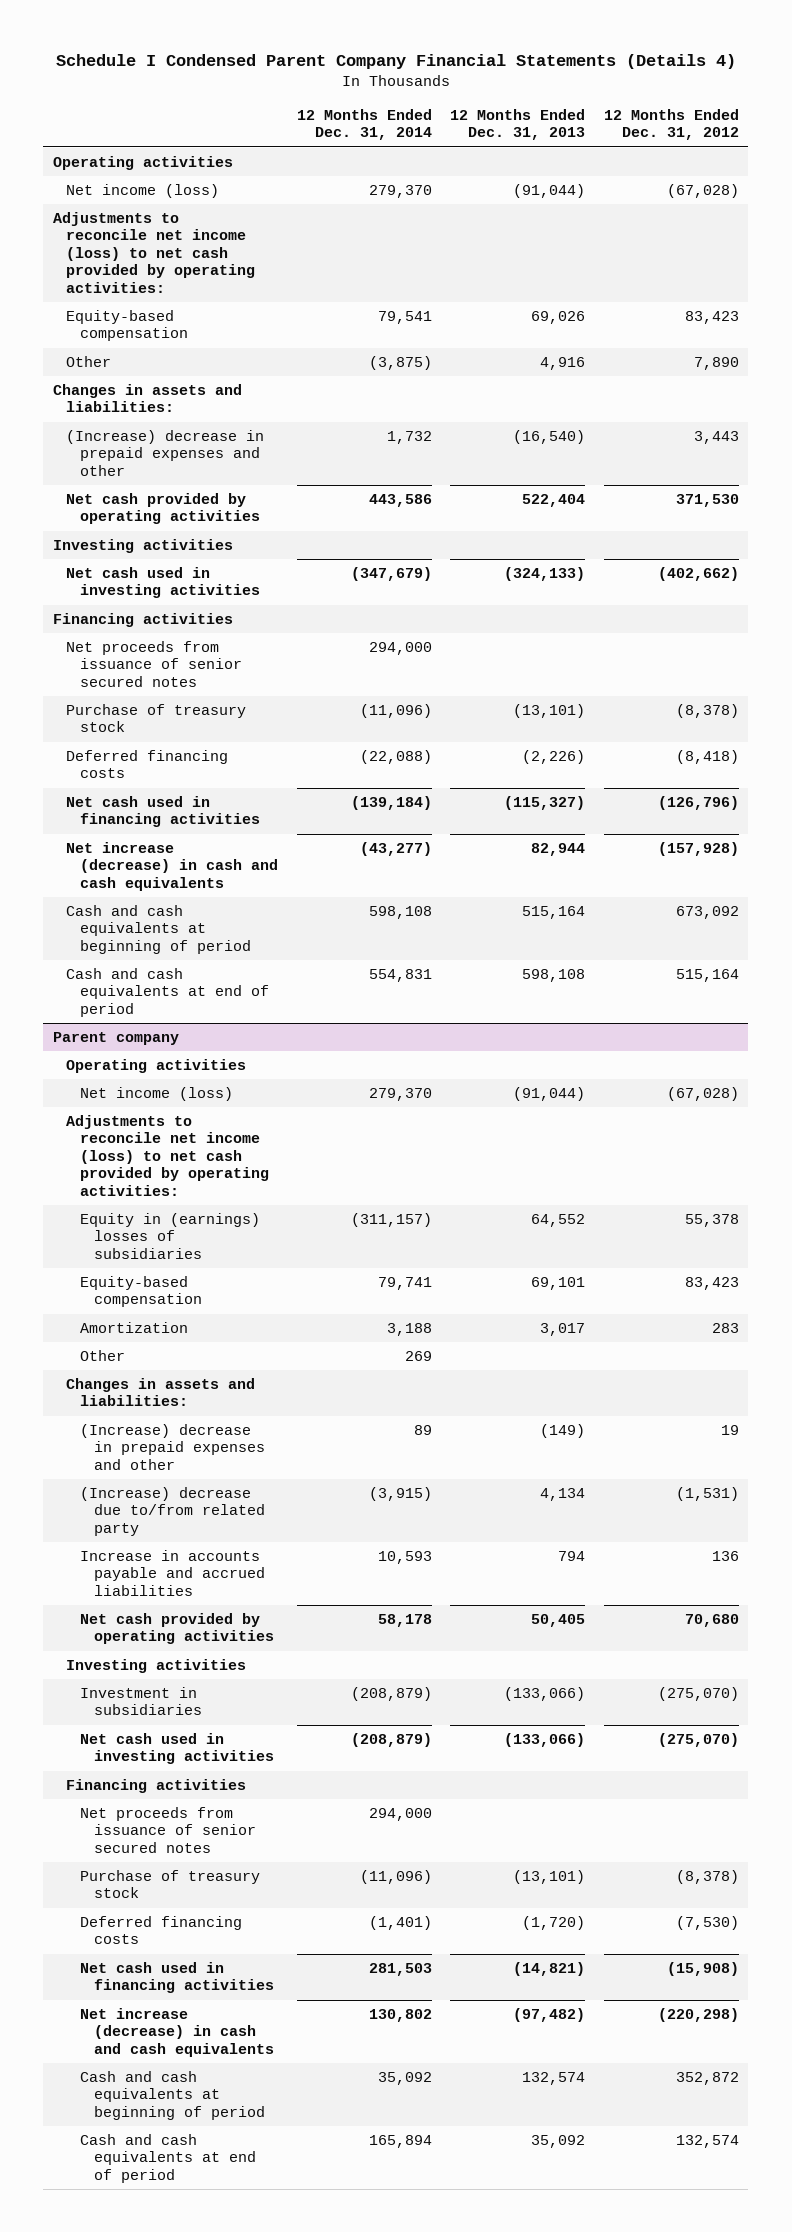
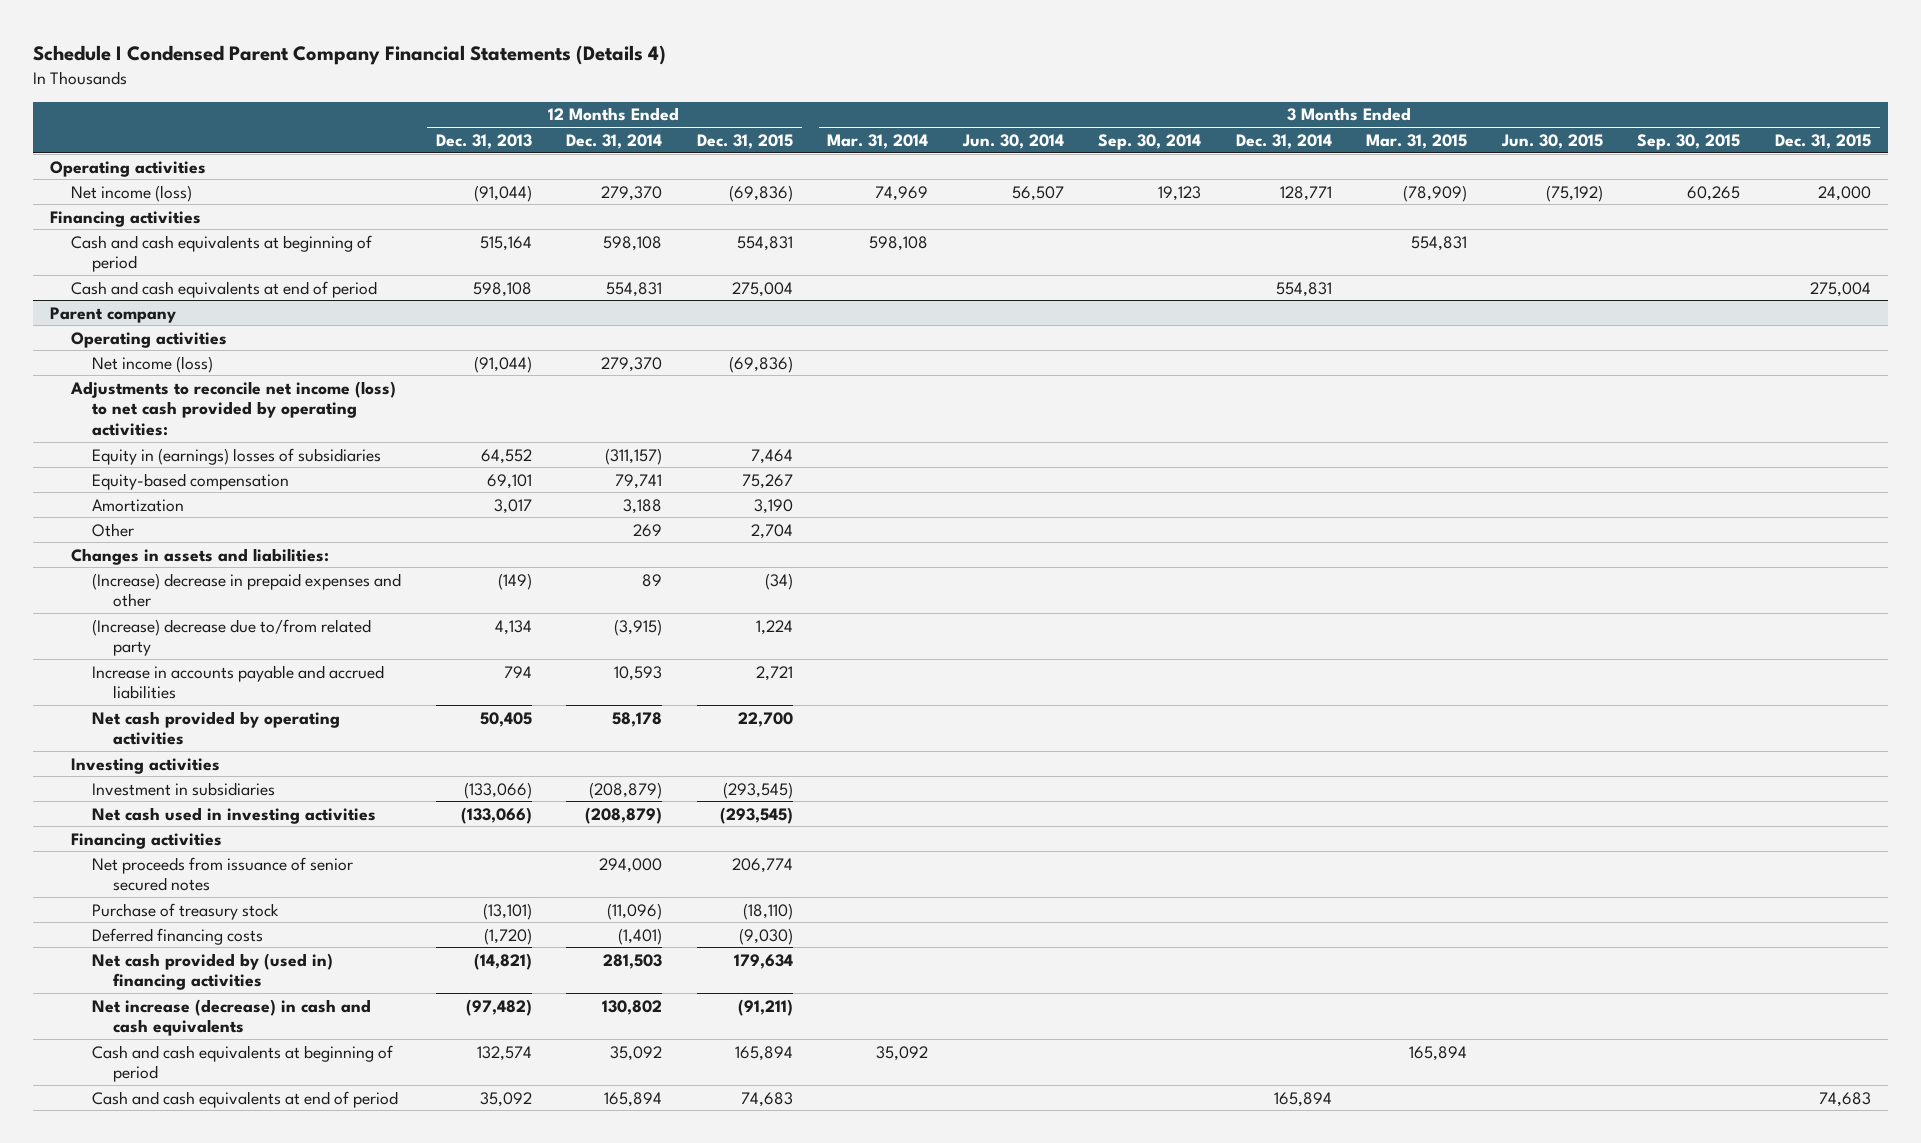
- | 12 Months Ended Dec. 31, 2014 | 12 Months Ended Dec. 31, 2013 | 12 Months Ended Dec. 31, 2012
+ | 12 Months Ended Dec. 31, 2013 | 12 Months Ended Dec. 31, 2014 | 12 Months Ended Dec. 31, 2015 | 3 Months Ended Mar. 31, 2014 | 3 Months Ended Jun. 30, 2014 | 3 Months Ended Sep. 30, 2014 | 3 Months Ended Dec. 31, 2014 | 3 Months Ended Mar. 31, 2015 | 3 Months Ended Jun. 30, 2015 | 3 Months Ended Sep. 30, 2015 | 3 Months Ended Dec. 31, 2015
- Adjustments to reconcile net income (loss) to net cash provided by operating activities:
- Equity-based compensation | 79,541 | 69,026 | 83,423
- Other | (3,875) | 4,916 | 7,890
- Changes in assets and liabilities:
- (Increase) decrease in prepaid expenses and other | 1,732 | (16,540) | 3,443
- Net cash provided by operating activities | 443,586 | 522,404 | 371,530
- Investing activities
- Net cash used in investing activities | (347,679) | (324,133) | (402,662)
- Net proceeds from issuance of senior secured notes | 294,000 | |
- Purchase of treasury stock | (11,096) | (13,101) | (8,378)
- Deferred financing costs | (22,088) | (2,226) | (8,418)
- Net cash used in financing activities | (139,184) | (115,327) | (126,796)
- Net increase (decrease) in cash and cash equivalents | (43,277) | 82,944 | (157,928)
@ Parent company
- Net cash used in financing activities | 281,503 | (14,821) | (15,908)
+ Net cash provided by (used in) financing activities | (14,821) | 281,503 | 179,634 | | | | | | | |

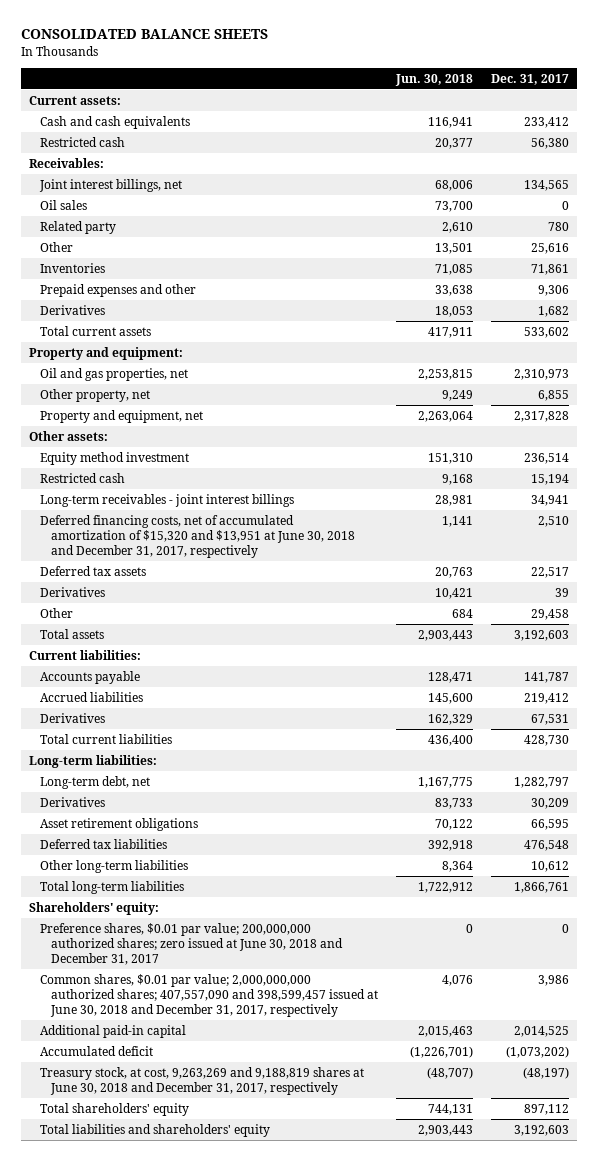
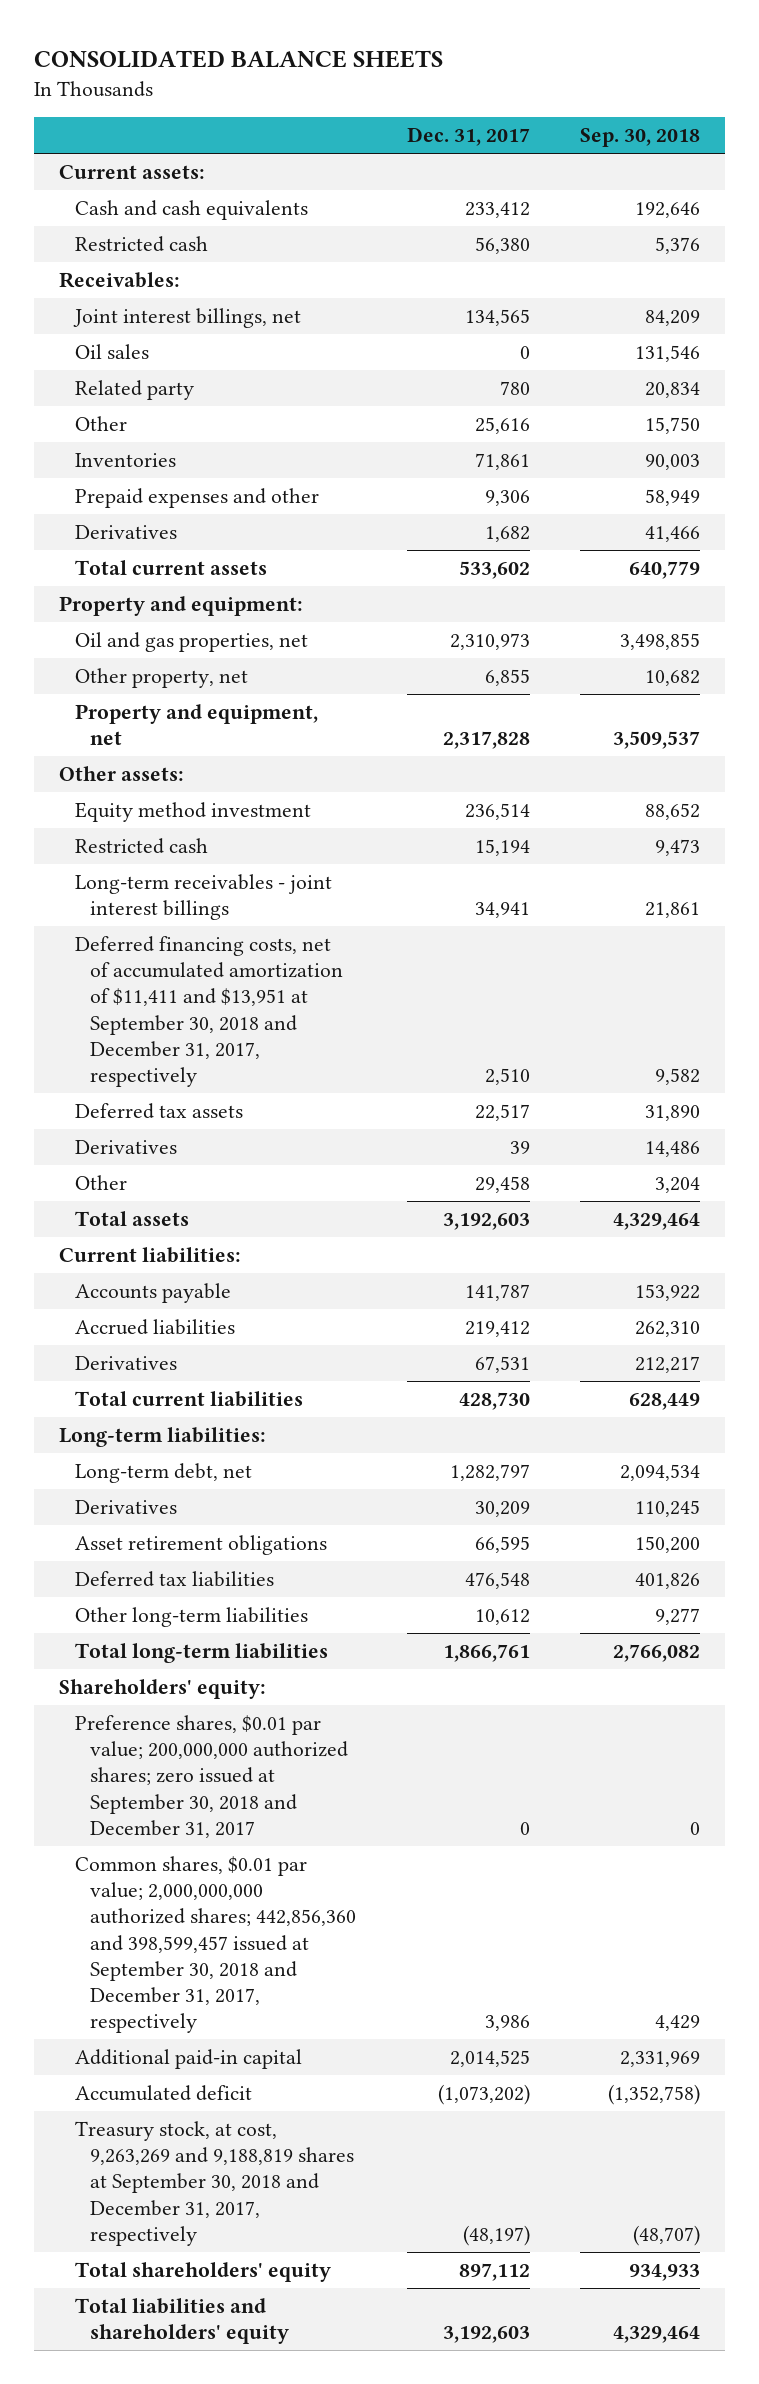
- | Jun. 30, 2018 | Dec. 31, 2017
+ | Dec. 31, 2017 | Sep. 30, 2018
- Deferred financing costs, net of accumulated amortization of $15,320 and $13,951 at June 30, 2018 and December 31, 2017, respectively | 1,141 | 2,510
+ Deferred financing costs, net of accumulated amortization of $11,411 and $13,951 at September 30, 2018 and December 31, 2017, respectively | 2,510 | 9,582
- Preference shares, $0.01 par value; 200,000,000 authorized shares; zero issued at June 30, 2018 and December 31, 2017 | 0 | 0
- Common shares, $0.01 par value; 2,000,000,000 authorized shares; 407,557,090 and 398,599,457 issued at June 30, 2018 and December 31, 2017, respectively | 4,076 | 3,986
+ Preference shares, $0.01 par value; 200,000,000 authorized shares; zero issued at September 30, 2018 and December 31, 2017 | 0 | 0
+ Common shares, $0.01 par value; 2,000,000,000 authorized shares; 442,856,360 and 398,599,457 issued at September 30, 2018 and December 31, 2017, respectively | 3,986 | 4,429
- Treasury stock, at cost, 9,263,269 and 9,188,819 shares at June 30, 2018 and December 31, 2017, respectively | (48,707) | (48,197)
+ Treasury stock, at cost, 9,263,269 and 9,188,819 shares at September 30, 2018 and December 31, 2017, respectively | (48,197) | (48,707)

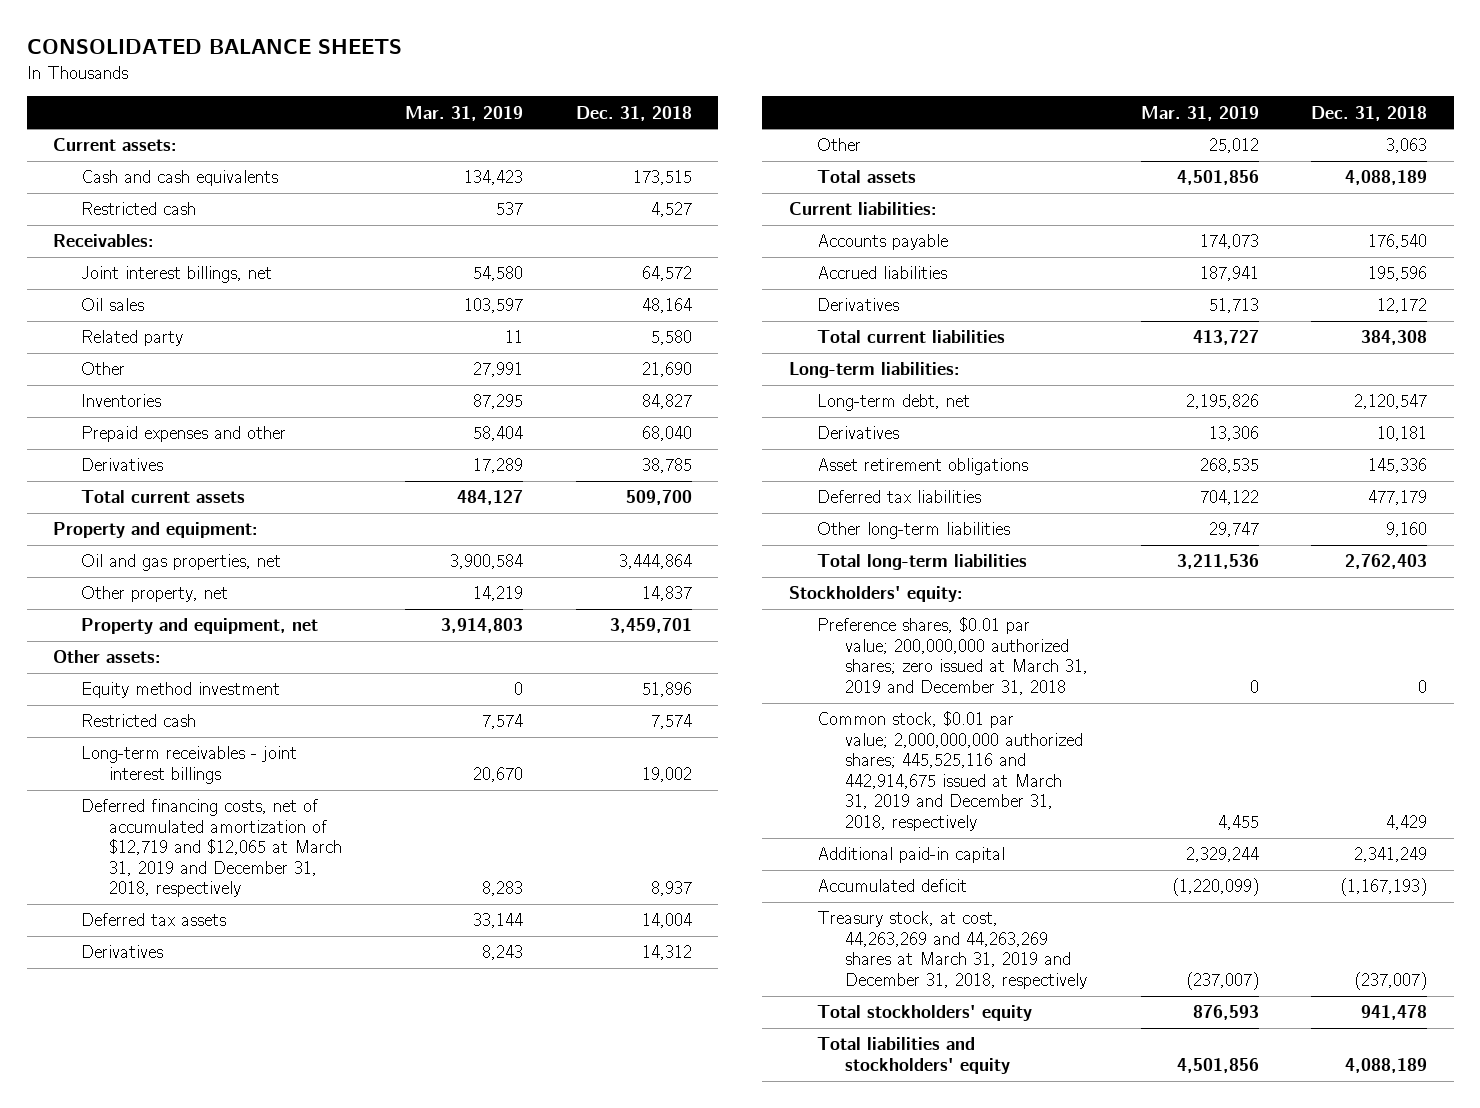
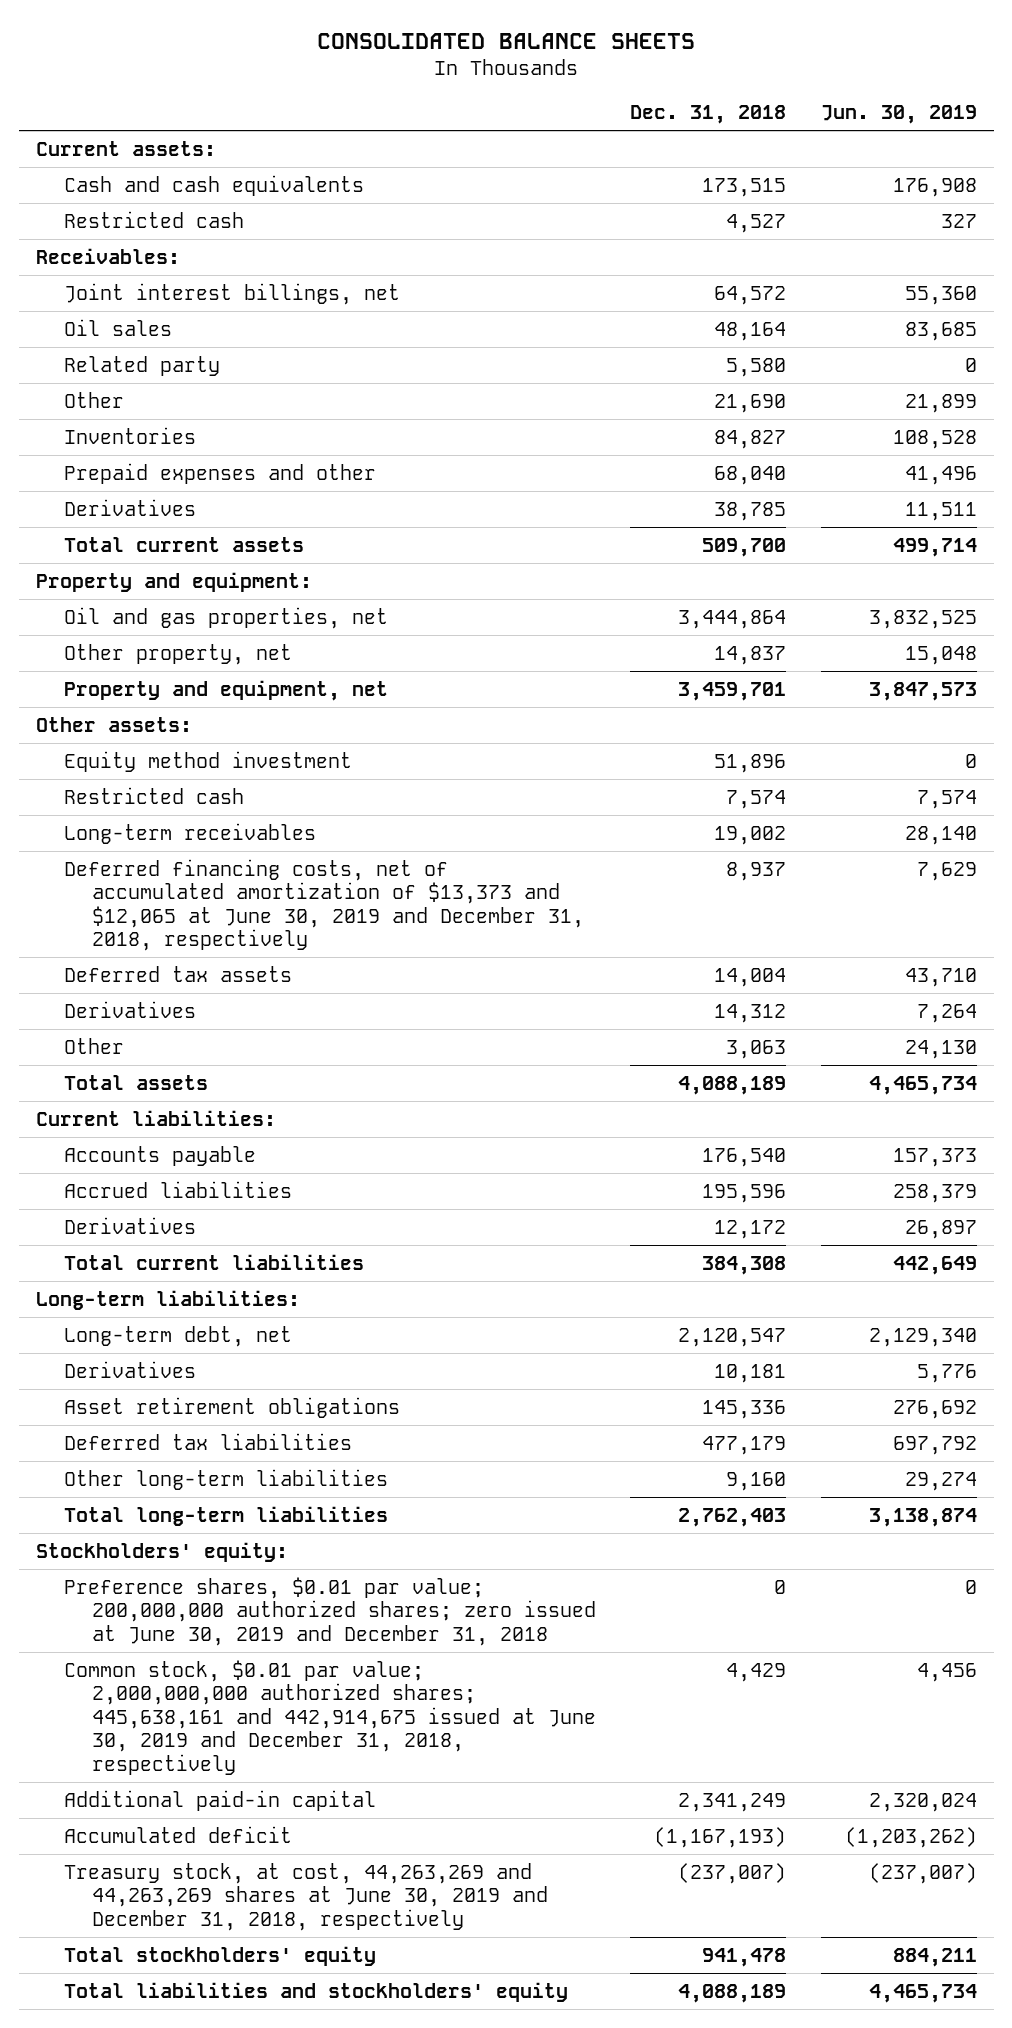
- | Mar. 31, 2019 | Dec. 31, 2018
+ | Dec. 31, 2018 | Jun. 30, 2019
- Long-term receivables - joint interest billings | 20,670 | 19,002
- Deferred financing costs, net of accumulated amortization of $12,719 and $12,065 at March 31, 2019 and December 31, 2018, respectively | 8,283 | 8,937
+ Long-term receivables | 19,002 | 28,140
+ Deferred financing costs, net of accumulated amortization of $13,373 and $12,065 at June 30, 2019 and December 31, 2018, respectively | 8,937 | 7,629
- Preference shares, $0.01 par value; 200,000,000 authorized shares; zero issued at March 31, 2019 and December 31, 2018 | 0 | 0
- Common stock, $0.01 par value; 2,000,000,000 authorized shares; 445,525,116 and 442,914,675 issued at March 31, 2019 and December 31, 2018, respectively | 4,455 | 4,429
+ Preference shares, $0.01 par value; 200,000,000 authorized shares; zero issued at June 30, 2019 and December 31, 2018 | 0 | 0
+ Common stock, $0.01 par value; 2,000,000,000 authorized shares; 445,638,161 and 442,914,675 issued at June 30, 2019 and December 31, 2018, respectively | 4,429 | 4,456
- Treasury stock, at cost, 44,263,269 and 44,263,269 shares at March 31, 2019 and December 31, 2018, respectively | (237,007) | (237,007)
+ Treasury stock, at cost, 44,263,269 and 44,263,269 shares at June 30, 2019 and December 31, 2018, respectively | (237,007) | (237,007)

